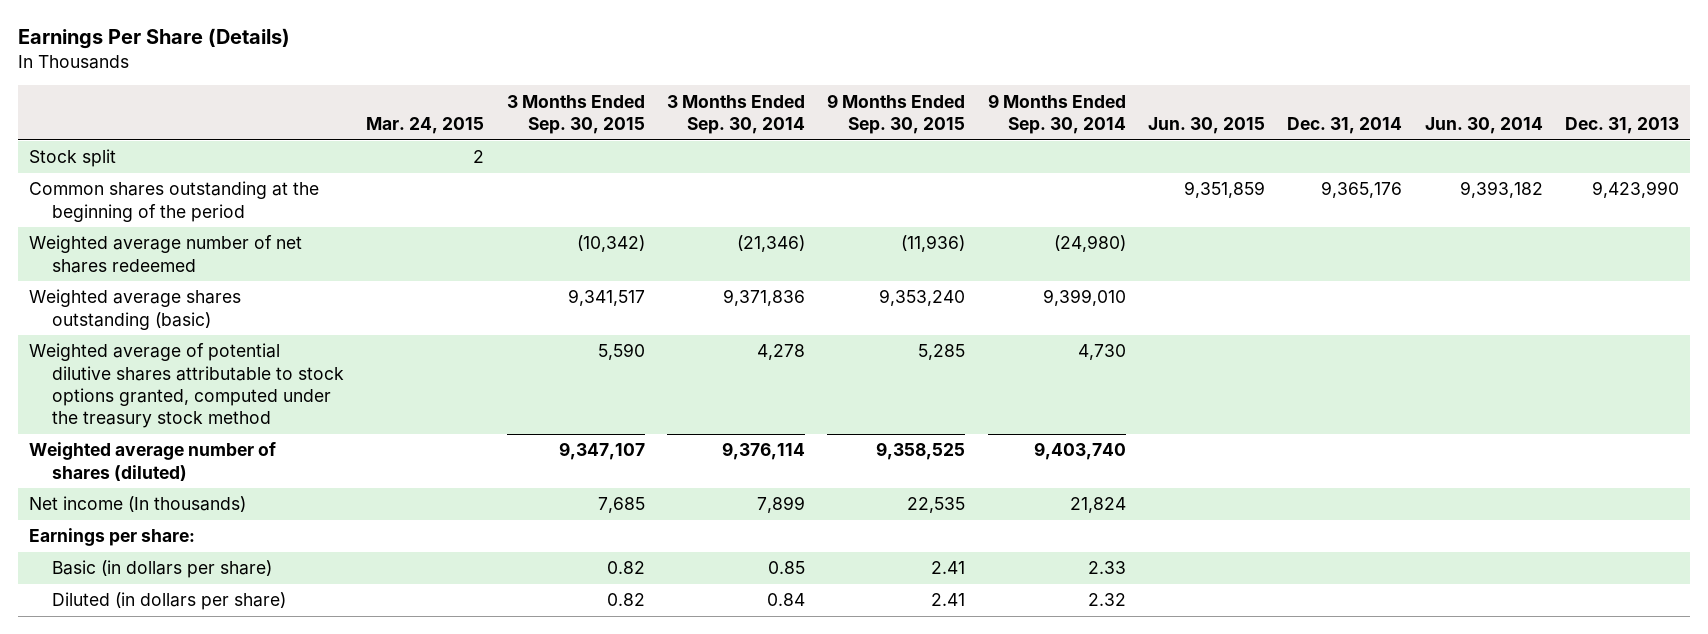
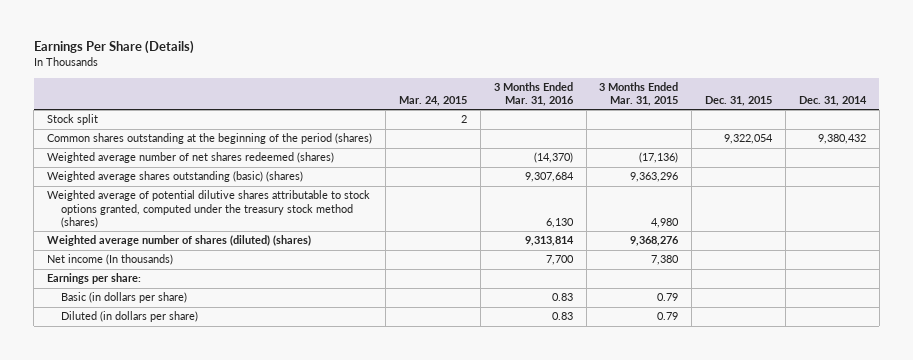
- | Mar. 24, 2015 | 3 Months Ended Sep. 30, 2015 | 3 Months Ended Sep. 30, 2014 | 9 Months Ended Sep. 30, 2015 | 9 Months Ended Sep. 30, 2014 | Jun. 30, 2015 | Dec. 31, 2014 | Jun. 30, 2014 | Dec. 31, 2013
+ | Mar. 24, 2015 | 3 Months Ended Mar. 31, 2016 | 3 Months Ended Mar. 31, 2015 | Dec. 31, 2015 | Dec. 31, 2014
- Common shares outstanding at the beginning of the period | | | | | | 9,351,859 | 9,365,176 | 9,393,182 | 9,423,990
- Weighted average number of net shares redeemed | | (10,342) | (21,346) | (11,936) | (24,980) | | | |
- Weighted average shares outstanding (basic) | | 9,341,517 | 9,371,836 | 9,353,240 | 9,399,010 | | | |
- Weighted average of potential dilutive shares attributable to stock options granted, computed under the treasury stock method | | 5,590 | 4,278 | 5,285 | 4,730 | | | |
- Weighted average number of shares (diluted) | | 9,347,107 | 9,376,114 | 9,358,525 | 9,403,740 | | | |
+ Common shares outstanding at the beginning of the period (shares) | | | | 9,322,054 | 9,380,432
+ Weighted average number of net shares redeemed (shares) | | (14,370) | (17,136) | |
+ Weighted average shares outstanding (basic) (shares) | | 9,307,684 | 9,363,296 | |
+ Weighted average of potential dilutive shares attributable to stock options granted, computed under the treasury stock method (shares) | | 6,130 | 4,980 | |
+ Weighted average number of shares (diluted) (shares) | | 9,313,814 | 9,368,276 | |

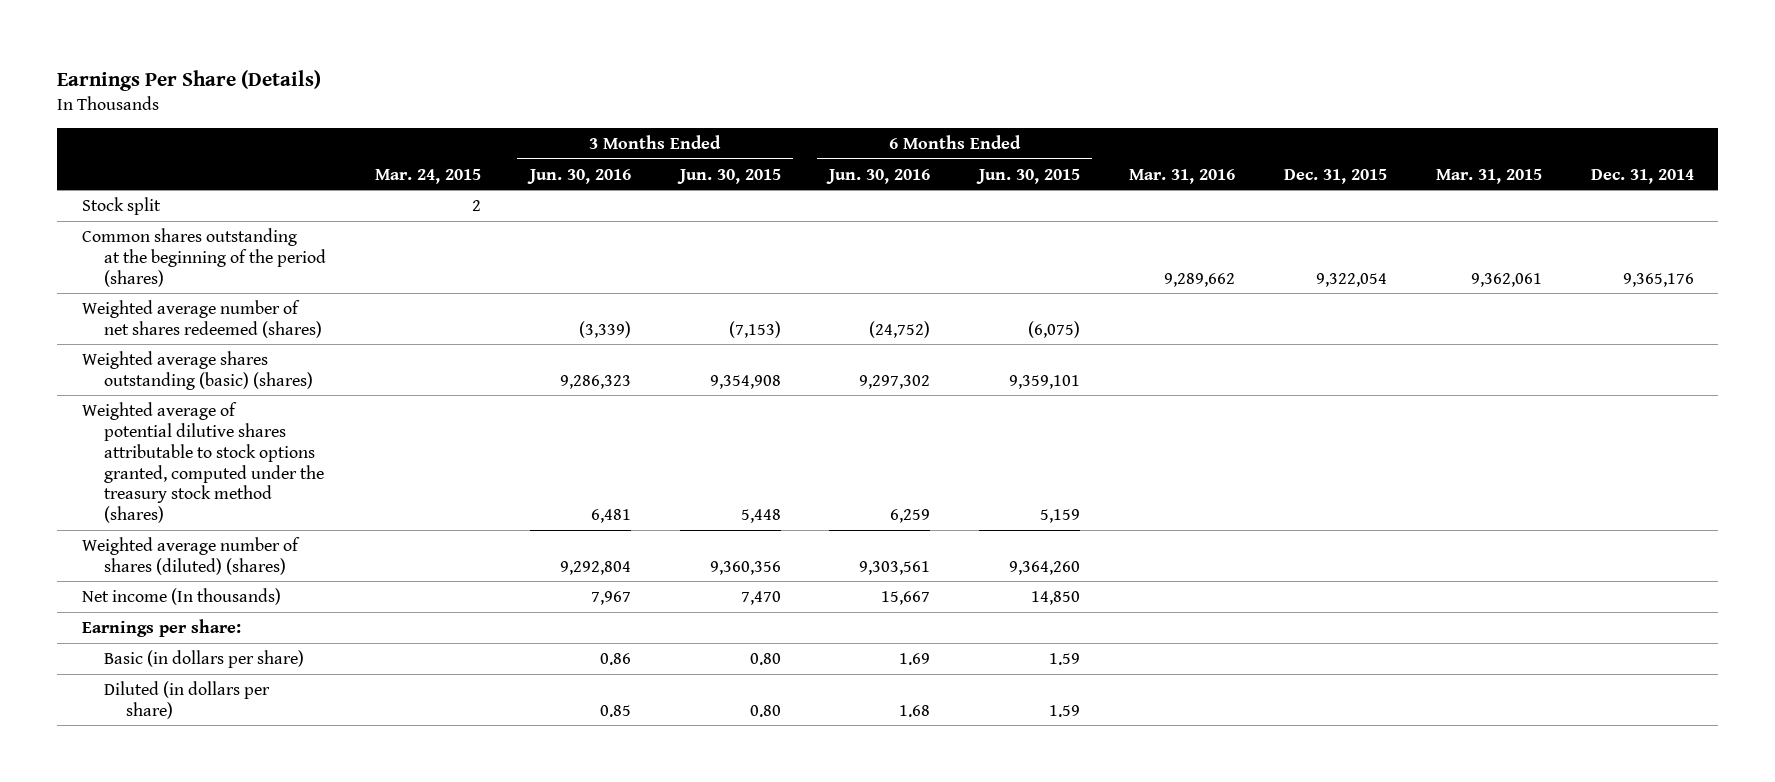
- | Mar. 24, 2015 | 3 Months Ended Mar. 31, 2016 | 3 Months Ended Mar. 31, 2015 | Dec. 31, 2015 | Dec. 31, 2014
+ | Mar. 24, 2015 | 3 Months Ended Jun. 30, 2016 | 3 Months Ended Jun. 30, 2015 | 6 Months Ended Jun. 30, 2016 | 6 Months Ended Jun. 30, 2015 | Mar. 31, 2016 | Dec. 31, 2015 | Mar. 31, 2015 | Dec. 31, 2014
- Common shares outstanding at the beginning of the period (shares) | | | | 9,322,054 | 9,380,432
+ Common shares outstanding at the beginning of the period (shares) | | | | | | 9,289,662 | 9,322,054 | 9,362,061 | 9,365,176

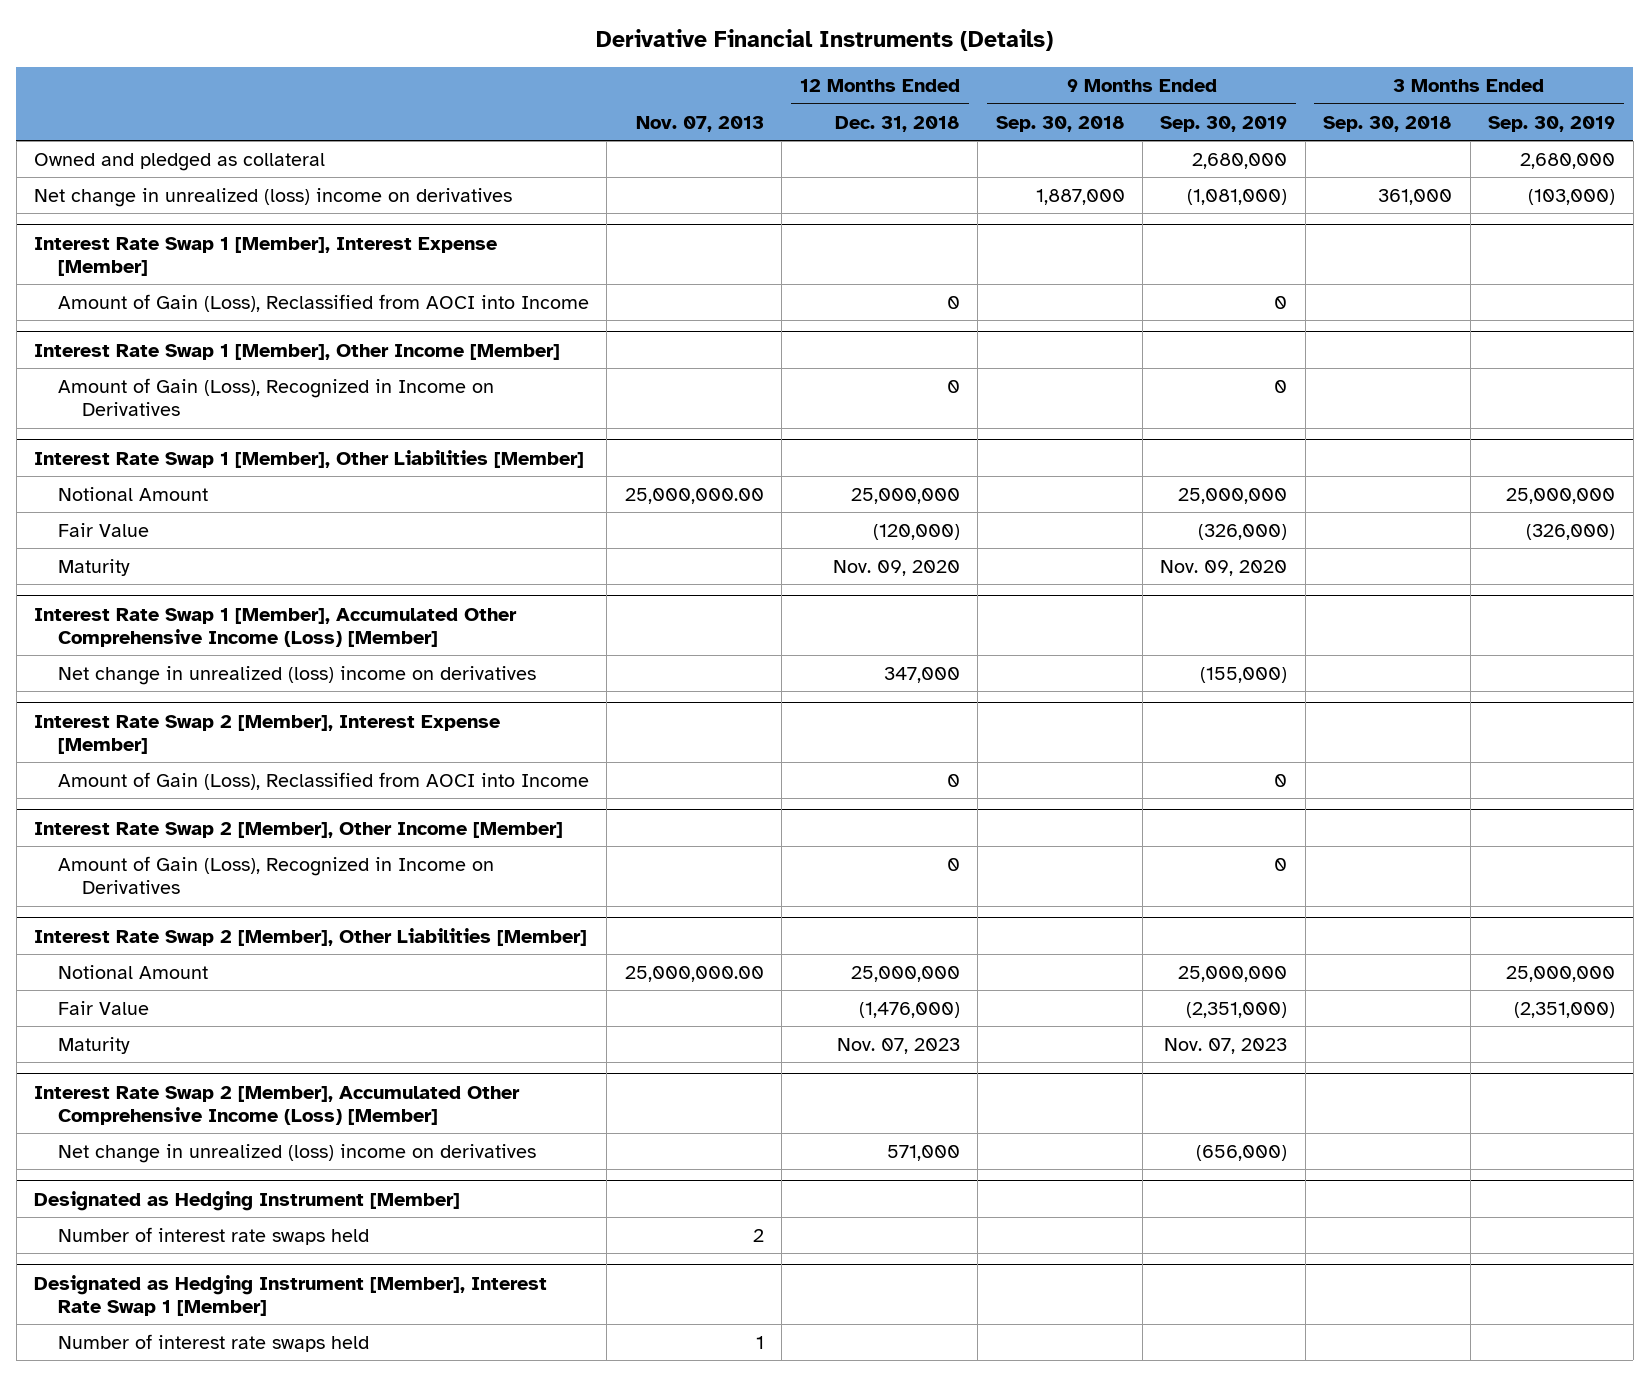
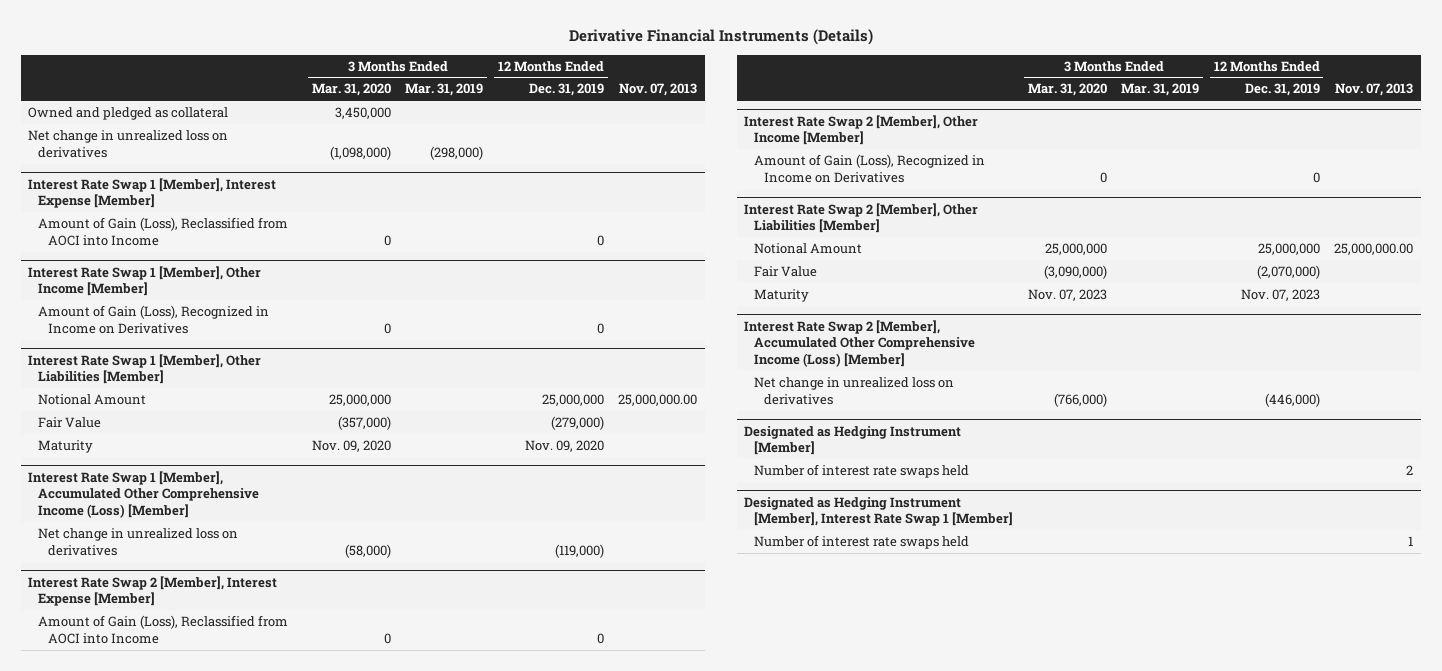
- | Nov. 07, 2013 | 12 Months Ended Dec. 31, 2018 | 9 Months Ended Sep. 30, 2018 | 9 Months Ended Sep. 30, 2019 | 3 Months Ended Sep. 30, 2018 | 3 Months Ended Sep. 30, 2019
+ | 3 Months Ended Mar. 31, 2020 | 3 Months Ended Mar. 31, 2019 | 12 Months Ended Dec. 31, 2019 | Nov. 07, 2013
- Net change in unrealized (loss) income on derivatives | | | 1,887,000 | (1,081,000) | 361,000 | (103,000)
+ Net change in unrealized loss on derivatives | (1,098,000) | (298,000) | |
@ Interest Rate Swap 1 [Member], Accumulated Other Comprehensive Income (Loss) [Member]
- Net change in unrealized (loss) income on derivatives | | 347,000 | | (155,000) | |
+ Net change in unrealized loss on derivatives | (58,000) | | (119,000) |
@ Interest Rate Swap 2 [Member], Accumulated Other Comprehensive Income (Loss) [Member]
- Net change in unrealized (loss) income on derivatives | | 571,000 | | (656,000) | |
+ Net change in unrealized loss on derivatives | (766,000) | | (446,000) |

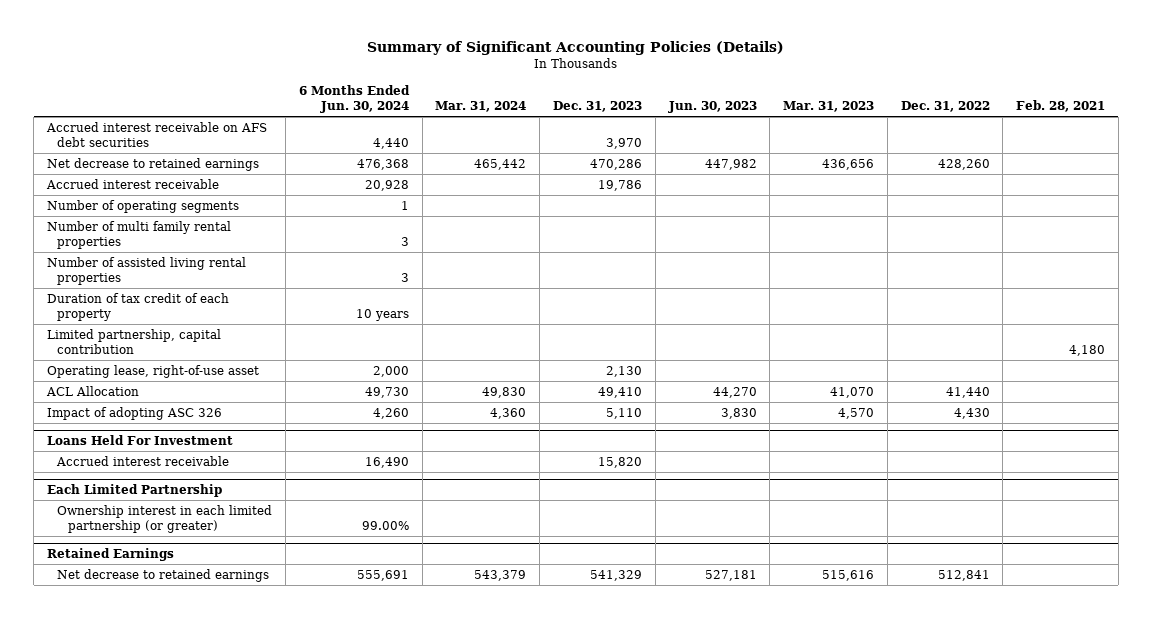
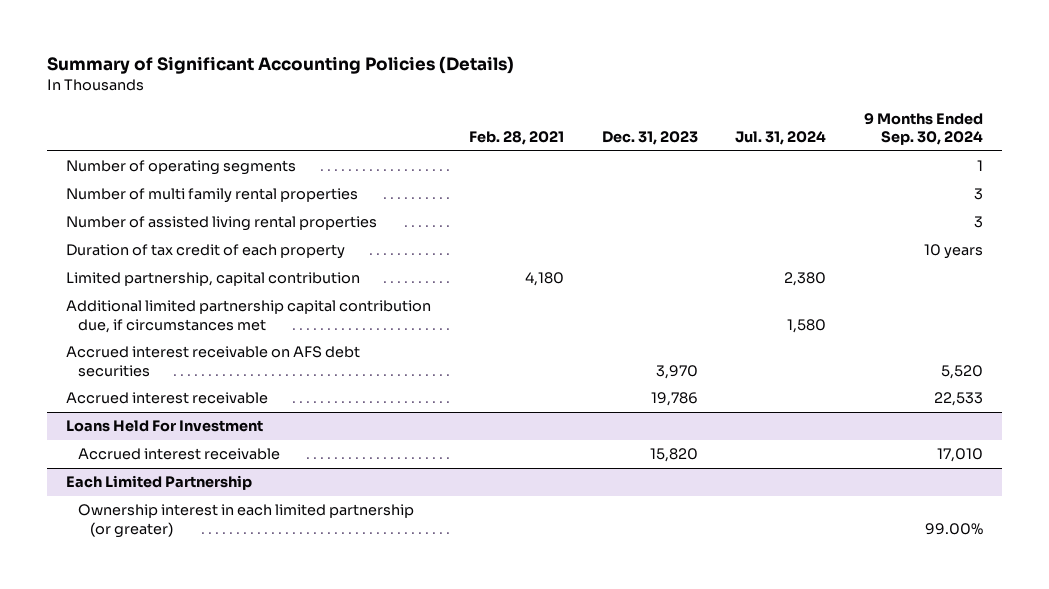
- | 6 Months Ended Jun. 30, 2024 | Mar. 31, 2024 | Dec. 31, 2023 | Jun. 30, 2023 | Mar. 31, 2023 | Dec. 31, 2022 | Feb. 28, 2021
+ | Feb. 28, 2021 | Dec. 31, 2023 | Jul. 31, 2024 | 9 Months Ended Sep. 30, 2024
- Net decrease to retained earnings | 476,368 | 465,442 | 470,286 | 447,982 | 436,656 | 428,260 |
- Operating lease, right-of-use asset | 2,000 | | 2,130 | | | |
- ACL Allocation | 49,730 | 49,830 | 49,410 | 44,270 | 41,070 | 41,440 |
- Impact of adopting ASC 326 | 4,260 | 4,360 | 5,110 | 3,830 | 4,570 | 4,430 |
+ Additional limited partnership capital contribution due, if circumstances met | | | 1,580 |
moved down: Accrued interest receivable on AFS debt securities | | 3,970 | | 5,520
moved down: Accrued interest receivable | | 19,786 | | 22,533
- Retained Earnings
- Net decrease to retained earnings | 555,691 | 543,379 | 541,329 | 527,181 | 515,616 | 512,841 |

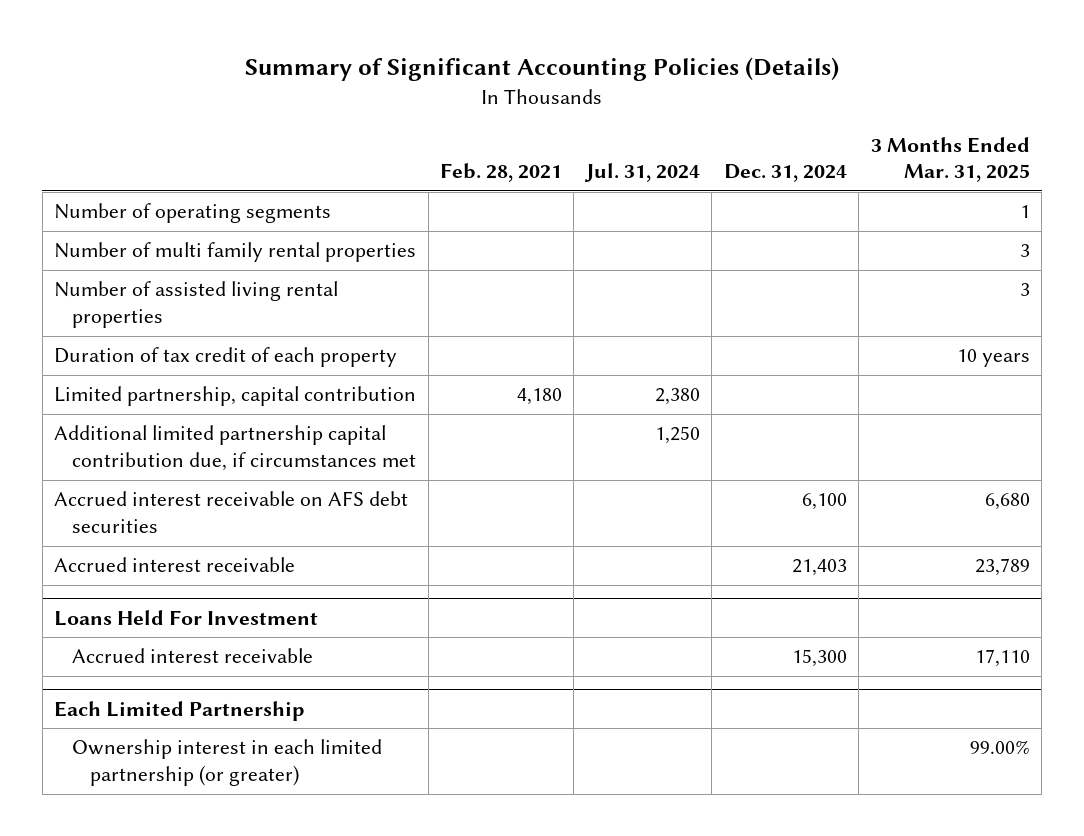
- | Feb. 28, 2021 | Dec. 31, 2023 | Jul. 31, 2024 | 9 Months Ended Sep. 30, 2024
+ | Feb. 28, 2021 | Jul. 31, 2024 | Dec. 31, 2024 | 3 Months Ended Mar. 31, 2025
- Additional limited partnership capital contribution due, if circumstances met | | | 1,580 |
+ Additional limited partnership capital contribution due, if circumstances met | | 1,250 | |

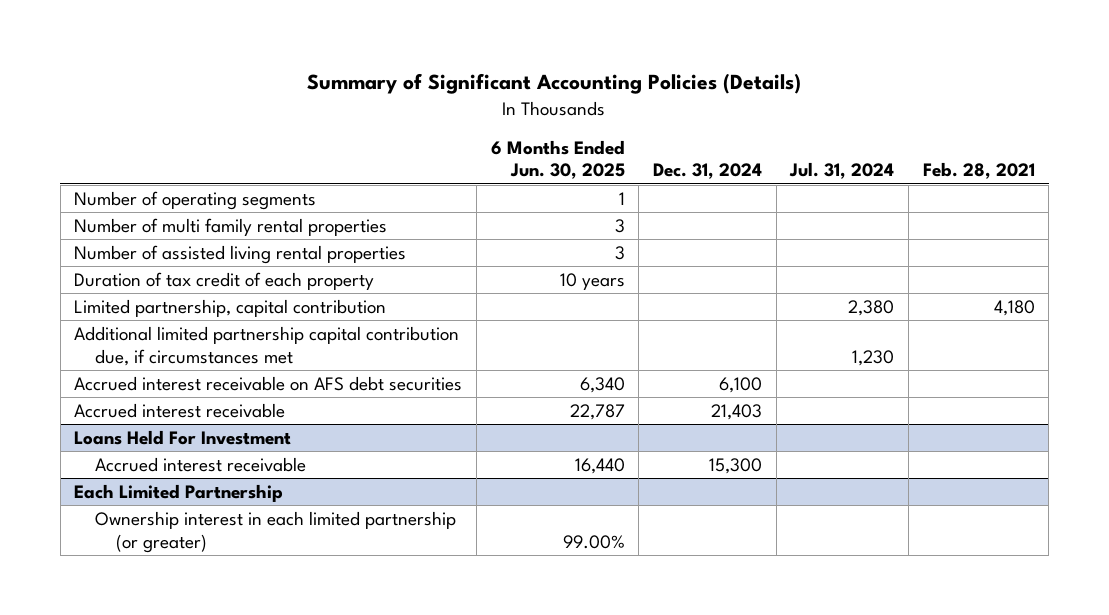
- | Feb. 28, 2021 | Jul. 31, 2024 | Dec. 31, 2024 | 3 Months Ended Mar. 31, 2025
+ | 6 Months Ended Jun. 30, 2025 | Dec. 31, 2024 | Jul. 31, 2024 | Feb. 28, 2021
- Additional limited partnership capital contribution due, if circumstances met | | 1,250 | |
+ Additional limited partnership capital contribution due, if circumstances met | | | 1,230 |

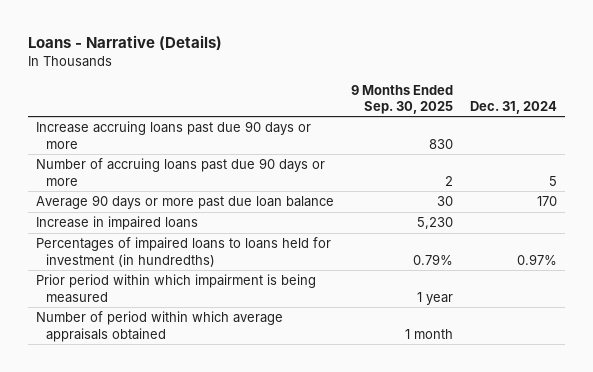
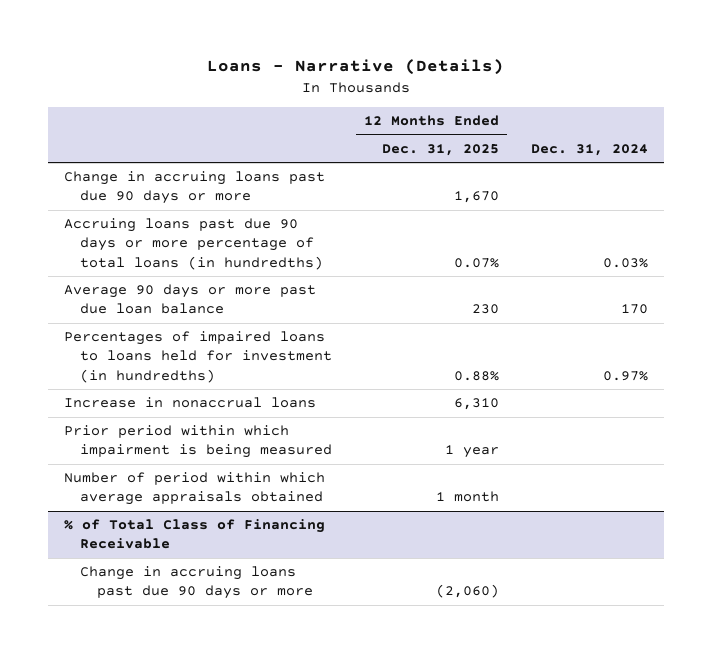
- | 9 Months Ended Sep. 30, 2025 | Dec. 31, 2024
+ | 12 Months Ended Dec. 31, 2025 | Dec. 31, 2024
- Increase accruing loans past due 90 days or more | 830 |
- Number of accruing loans past due 90 days or more | 2 | 5
+ Change in accruing loans past due 90 days or more | 1,670 |
+ Accruing loans past due 90 days or more percentage of total loans (in hundredths) | 0.07% | 0.03%
- Increase in impaired loans | 5,230 |
+ Increase in nonaccrual loans | 6,310 |
+ % of Total Class of Financing Receivable
+ Change in accruing loans past due 90 days or more | (2,060) |

